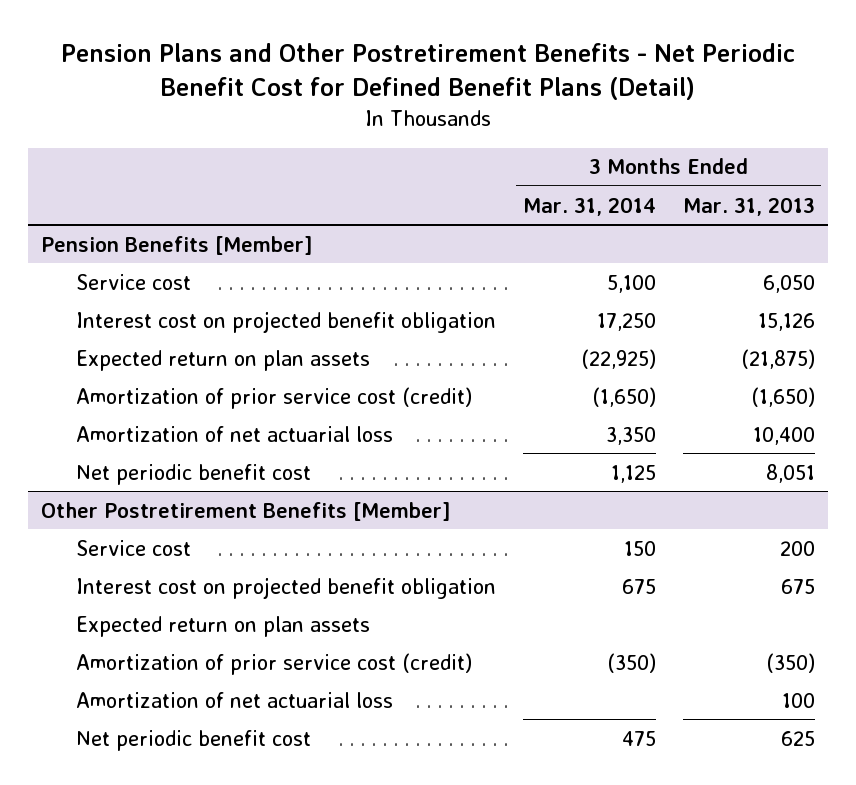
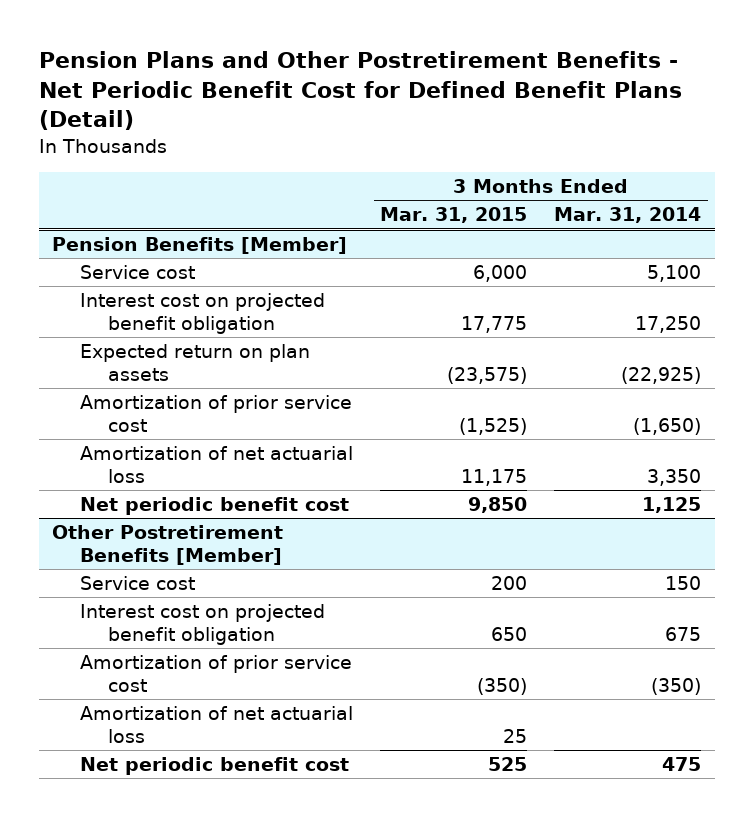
- | 3 Months Ended Mar. 31, 2014 | 3 Months Ended Mar. 31, 2013
+ | 3 Months Ended Mar. 31, 2015 | 3 Months Ended Mar. 31, 2014
@ Pension Benefits [Member]
- Amortization of prior service cost (credit) | (1,650) | (1,650)
+ Amortization of prior service cost | (1,525) | (1,650)
@ Other Postretirement Benefits [Member]
- Expected return on plan assets
- Amortization of prior service cost (credit) | (350) | (350)
+ Amortization of prior service cost | (350) | (350)

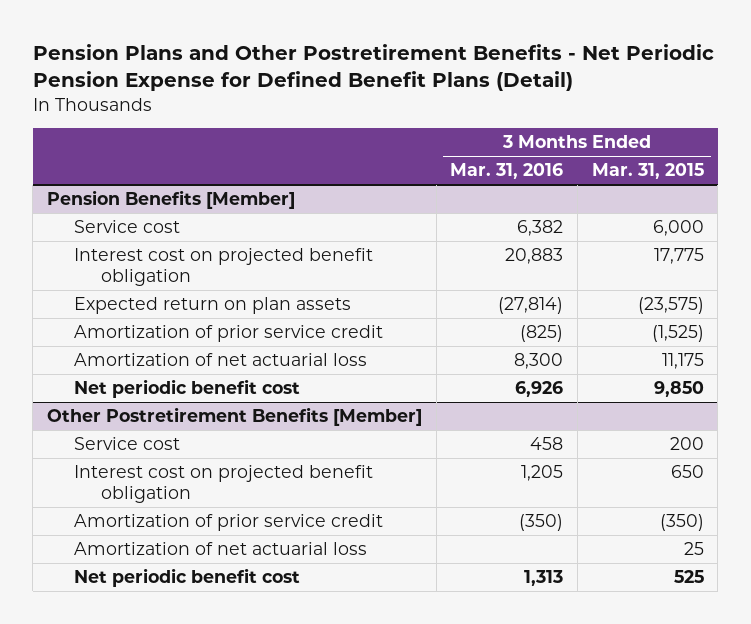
- Pension Plans and Other Postretirement Benefits - Net Periodic Benefit Cost for Defined Benefit Plans (Detail)
+ Pension Plans and Other Postretirement Benefits - Net Periodic Pension Expense for Defined Benefit Plans (Detail)
- | 3 Months Ended Mar. 31, 2015 | 3 Months Ended Mar. 31, 2014
+ | 3 Months Ended Mar. 31, 2016 | 3 Months Ended Mar. 31, 2015
@ Pension Benefits [Member]
- Amortization of prior service cost | (1,525) | (1,650)
+ Amortization of prior service credit | (825) | (1,525)
@ Other Postretirement Benefits [Member]
- Amortization of prior service cost | (350) | (350)
+ Amortization of prior service credit | (350) | (350)

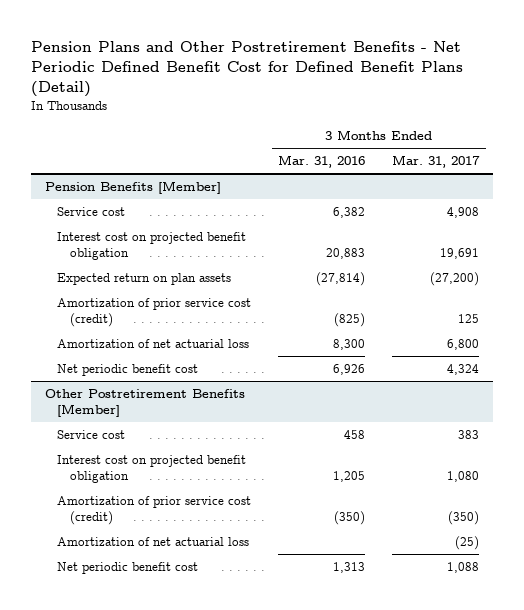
- Pension Plans and Other Postretirement Benefits - Net Periodic Pension Expense for Defined Benefit Plans (Detail)
+ Pension Plans and Other Postretirement Benefits - Net Periodic Defined Benefit Cost for Defined Benefit Plans (Detail)
- | 3 Months Ended Mar. 31, 2016 | 3 Months Ended Mar. 31, 2015
+ | 3 Months Ended Mar. 31, 2016 | 3 Months Ended Mar. 31, 2017
@ Pension Benefits [Member]
- Amortization of prior service credit | (825) | (1,525)
+ Amortization of prior service cost (credit) | (825) | 125
@ Other Postretirement Benefits [Member]
- Amortization of prior service credit | (350) | (350)
+ Amortization of prior service cost (credit) | (350) | (350)

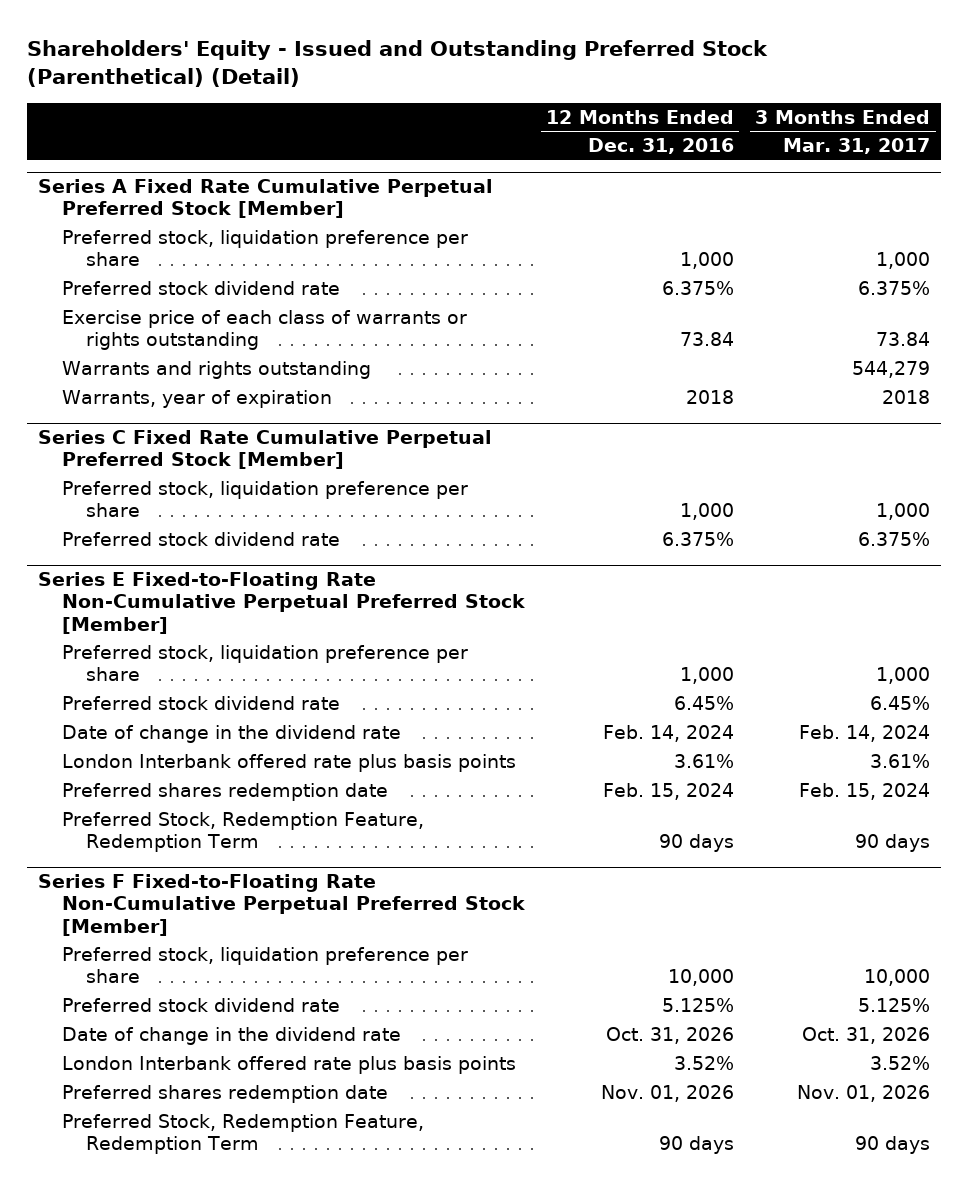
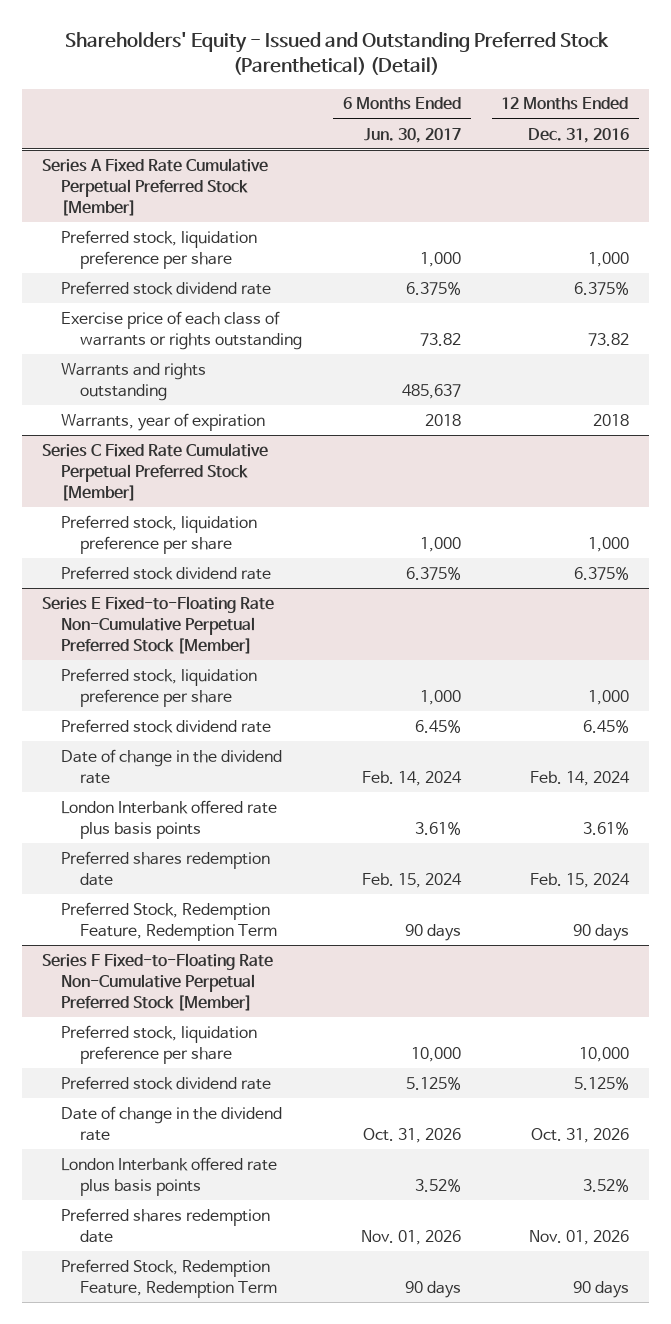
- | 12 Months Ended Dec. 31, 2016 | 3 Months Ended Mar. 31, 2017
+ | 6 Months Ended Jun. 30, 2017 | 12 Months Ended Dec. 31, 2016
@ Series A Fixed Rate Cumulative Perpetual Preferred Stock [Member]
- Exercise price of each class of warrants or rights outstanding | 73.84 | 73.84
+ Exercise price of each class of warrants or rights outstanding | 73.82 | 73.82

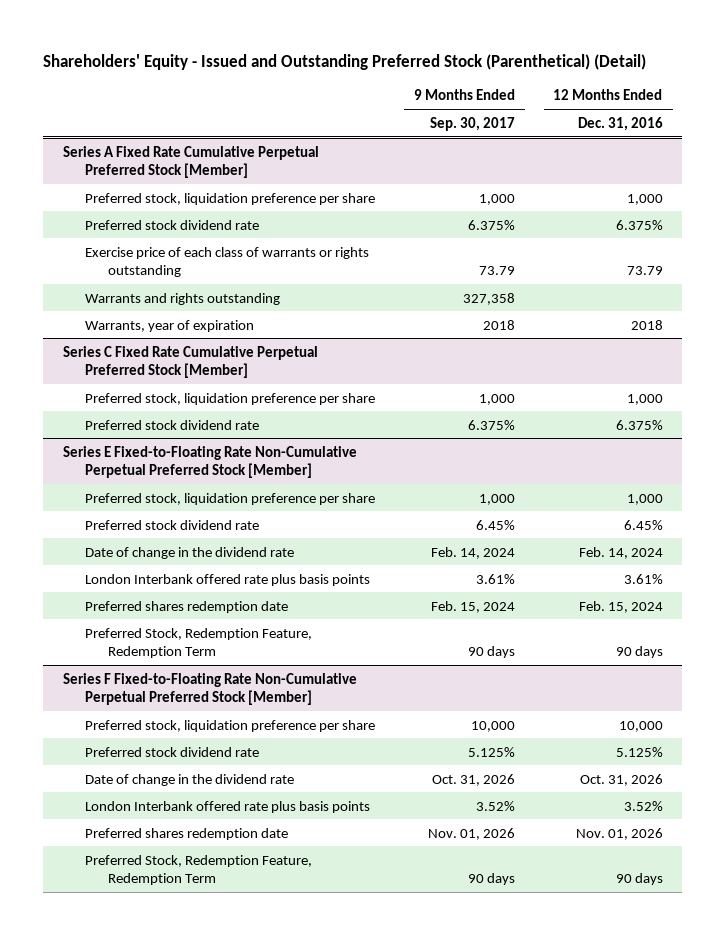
- | 6 Months Ended Jun. 30, 2017 | 12 Months Ended Dec. 31, 2016
+ | 9 Months Ended Sep. 30, 2017 | 12 Months Ended Dec. 31, 2016
@ Series A Fixed Rate Cumulative Perpetual Preferred Stock [Member]
- Exercise price of each class of warrants or rights outstanding | 73.82 | 73.82
+ Exercise price of each class of warrants or rights outstanding | 73.79 | 73.79

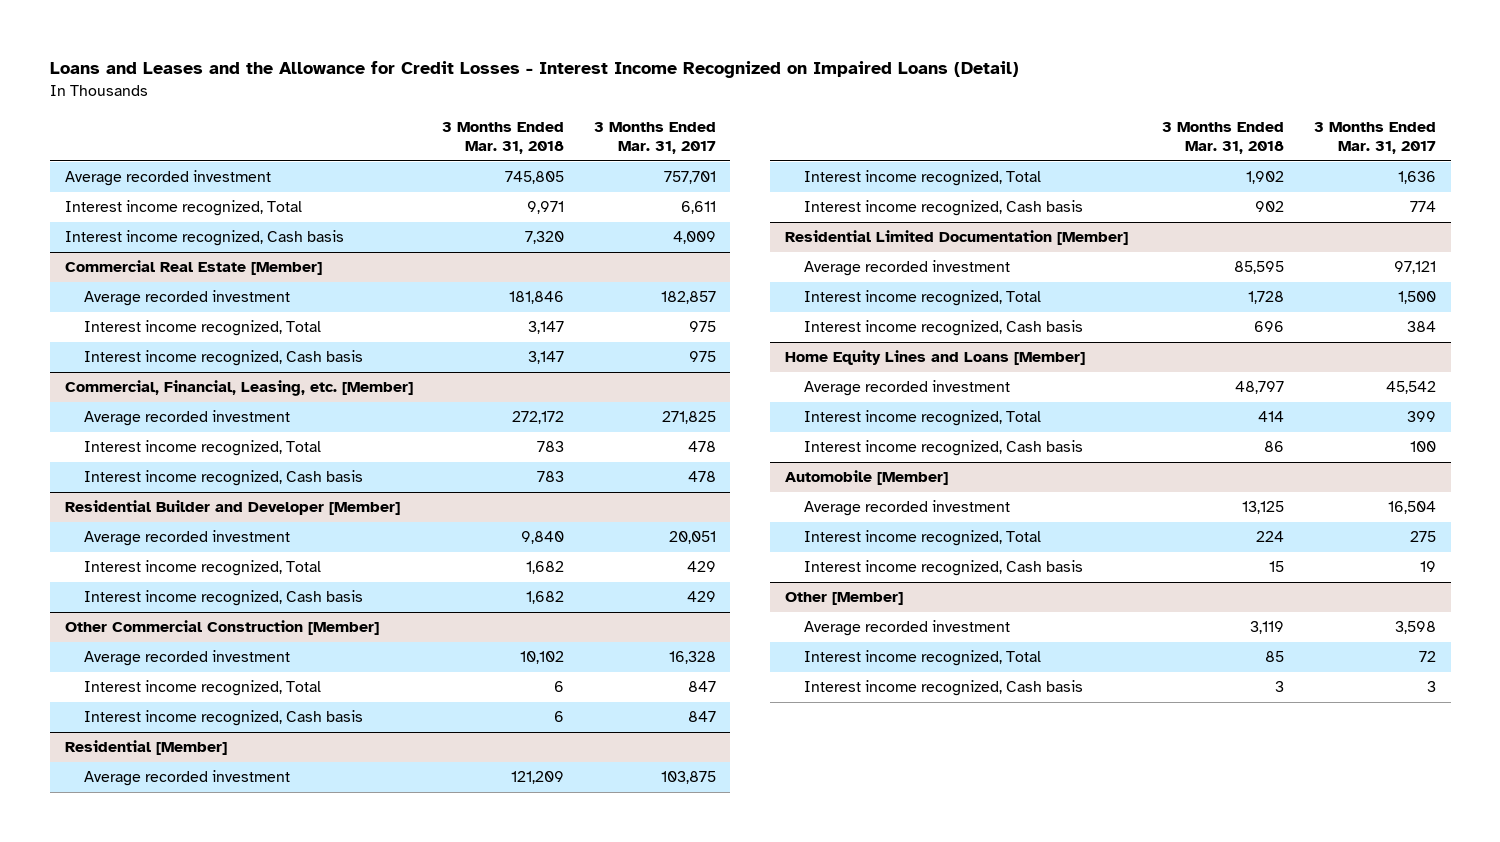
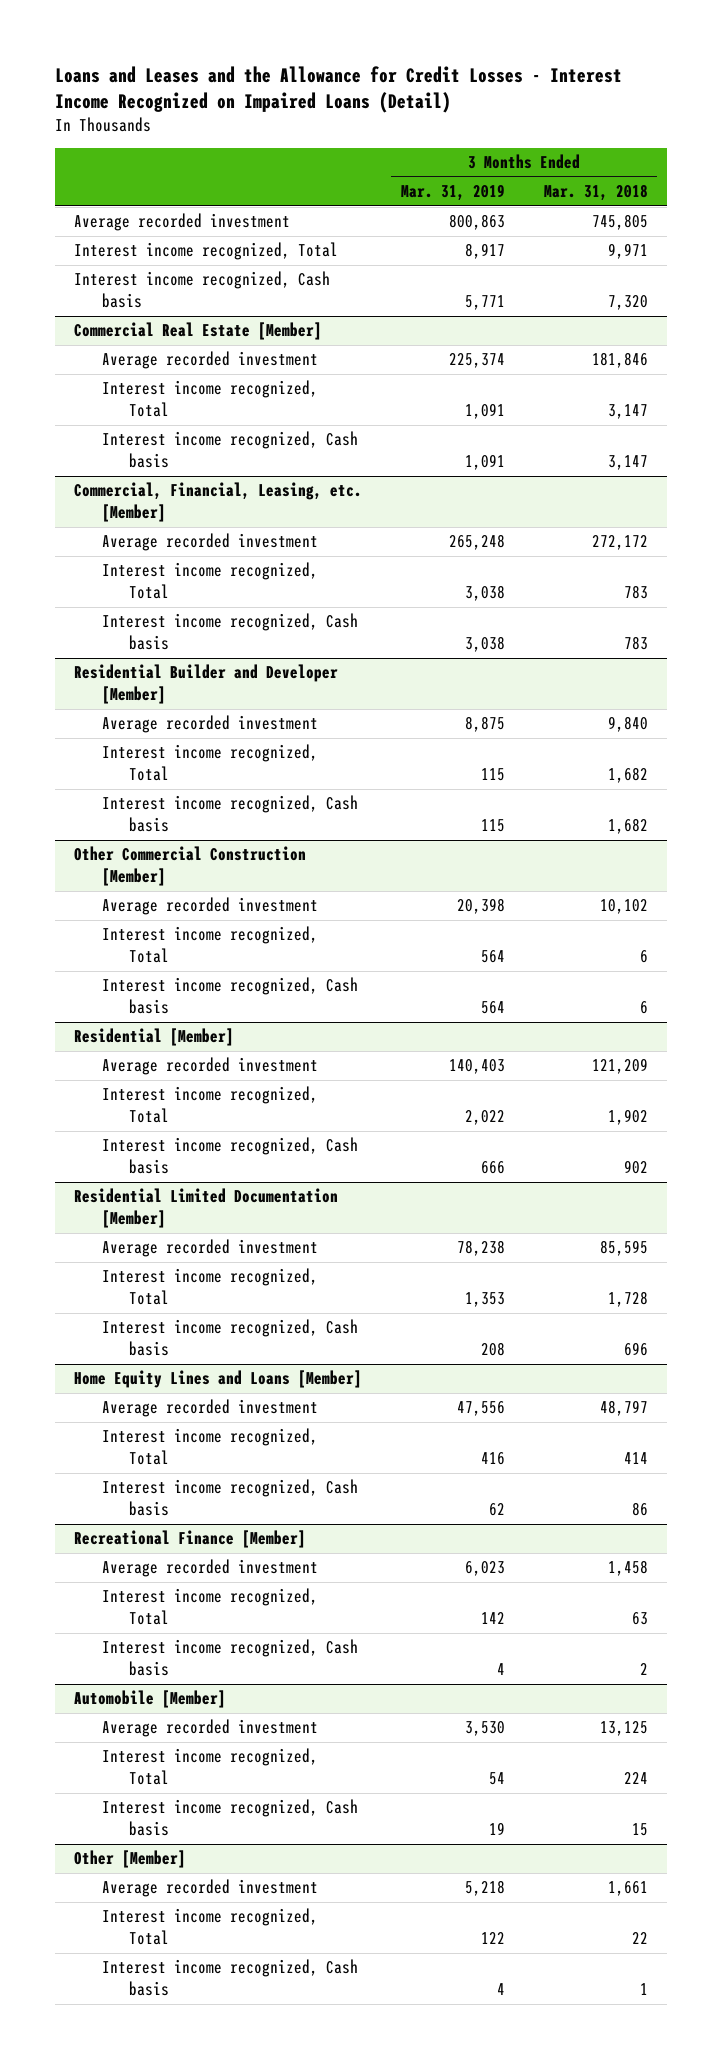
- | 3 Months Ended Mar. 31, 2018 | 3 Months Ended Mar. 31, 2017
+ | 3 Months Ended Mar. 31, 2019 | 3 Months Ended Mar. 31, 2018
+ Recreational Finance [Member]
+ Average recorded investment | 6,023 | 1,458
+ Interest income recognized, Total | 142 | 63
+ Interest income recognized, Cash basis | 4 | 2
@ Other [Member]
- Average recorded investment | 3,119 | 3,598
- Interest income recognized, Total | 85 | 72
- Interest income recognized, Cash basis | 3 | 3
+ Average recorded investment | 5,218 | 1,661
+ Interest income recognized, Total | 122 | 22
+ Interest income recognized, Cash basis | 4 | 1

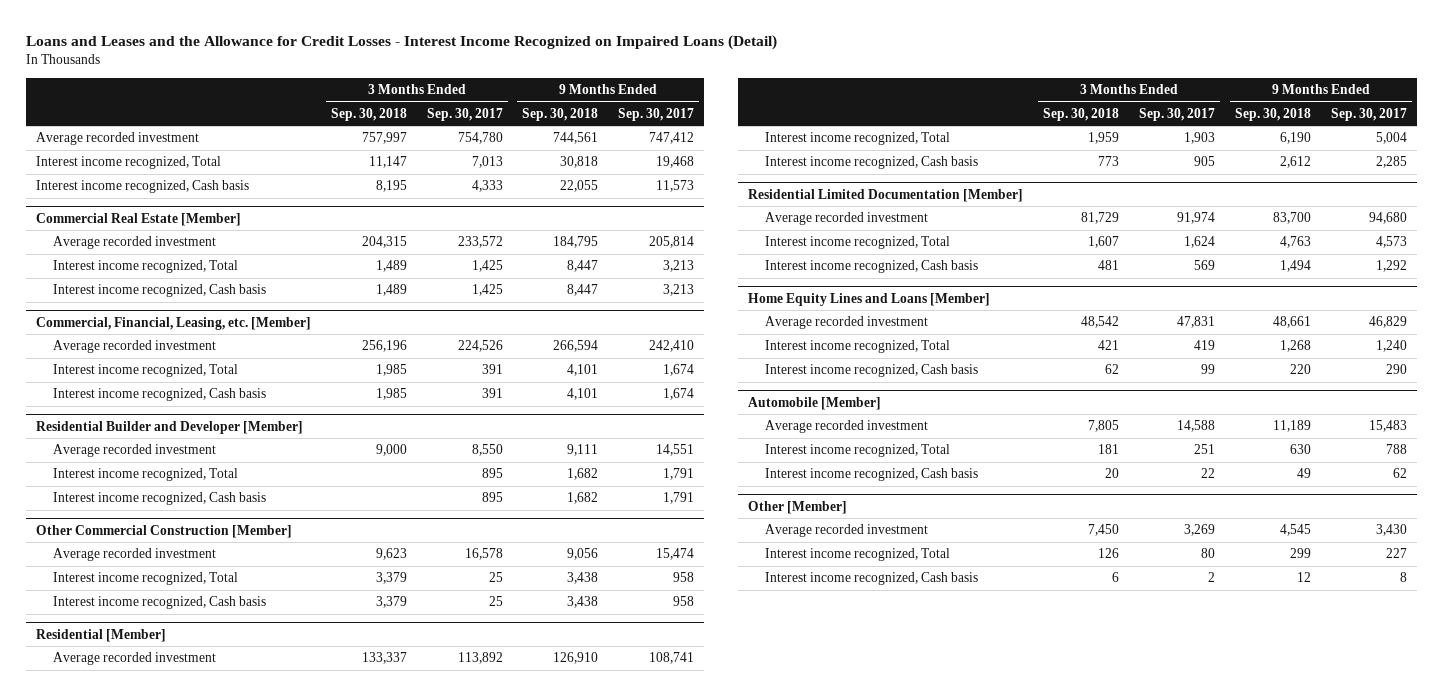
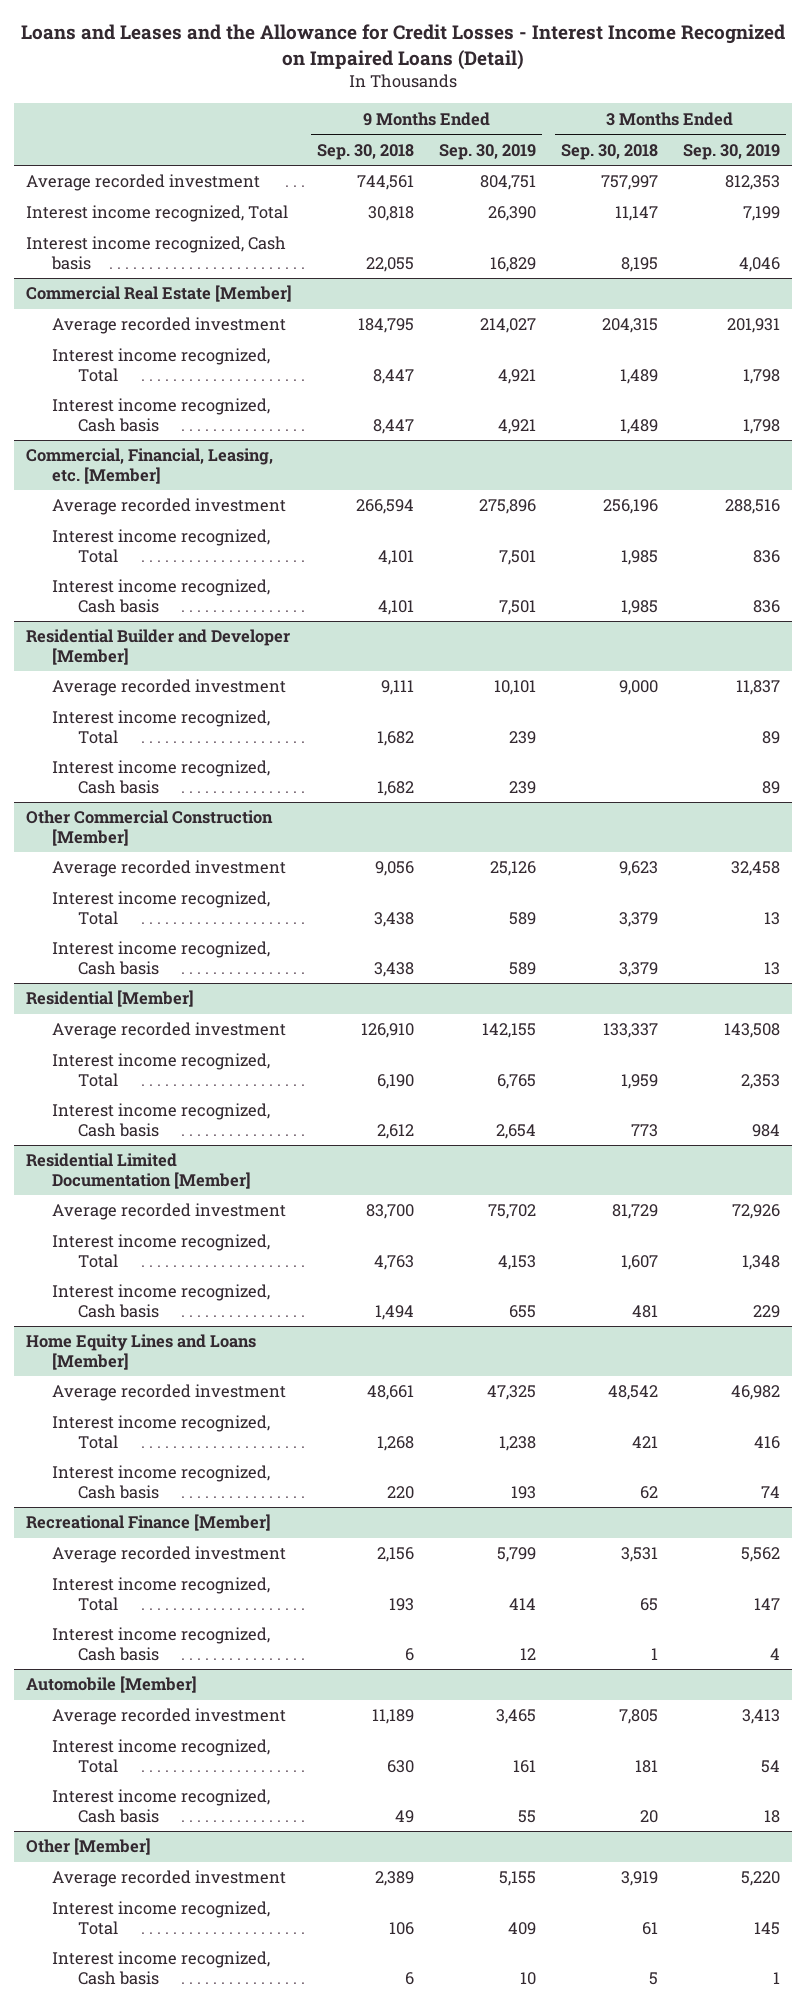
- | 3 Months Ended Sep. 30, 2018 | 3 Months Ended Sep. 30, 2017 | 9 Months Ended Sep. 30, 2018 | 9 Months Ended Sep. 30, 2017
+ | 9 Months Ended Sep. 30, 2018 | 9 Months Ended Sep. 30, 2019 | 3 Months Ended Sep. 30, 2018 | 3 Months Ended Sep. 30, 2019
+ Recreational Finance [Member]
+ Average recorded investment | 2,156 | 5,799 | 3,531 | 5,562
+ Interest income recognized, Total | 193 | 414 | 65 | 147
+ Interest income recognized, Cash basis | 6 | 12 | 1 | 4
@ Other [Member]
- Average recorded investment | 7,450 | 3,269 | 4,545 | 3,430
- Interest income recognized, Total | 126 | 80 | 299 | 227
- Interest income recognized, Cash basis | 6 | 2 | 12 | 8
+ Average recorded investment | 2,389 | 5,155 | 3,919 | 5,220
+ Interest income recognized, Total | 106 | 409 | 61 | 145
+ Interest income recognized, Cash basis | 6 | 10 | 5 | 1

